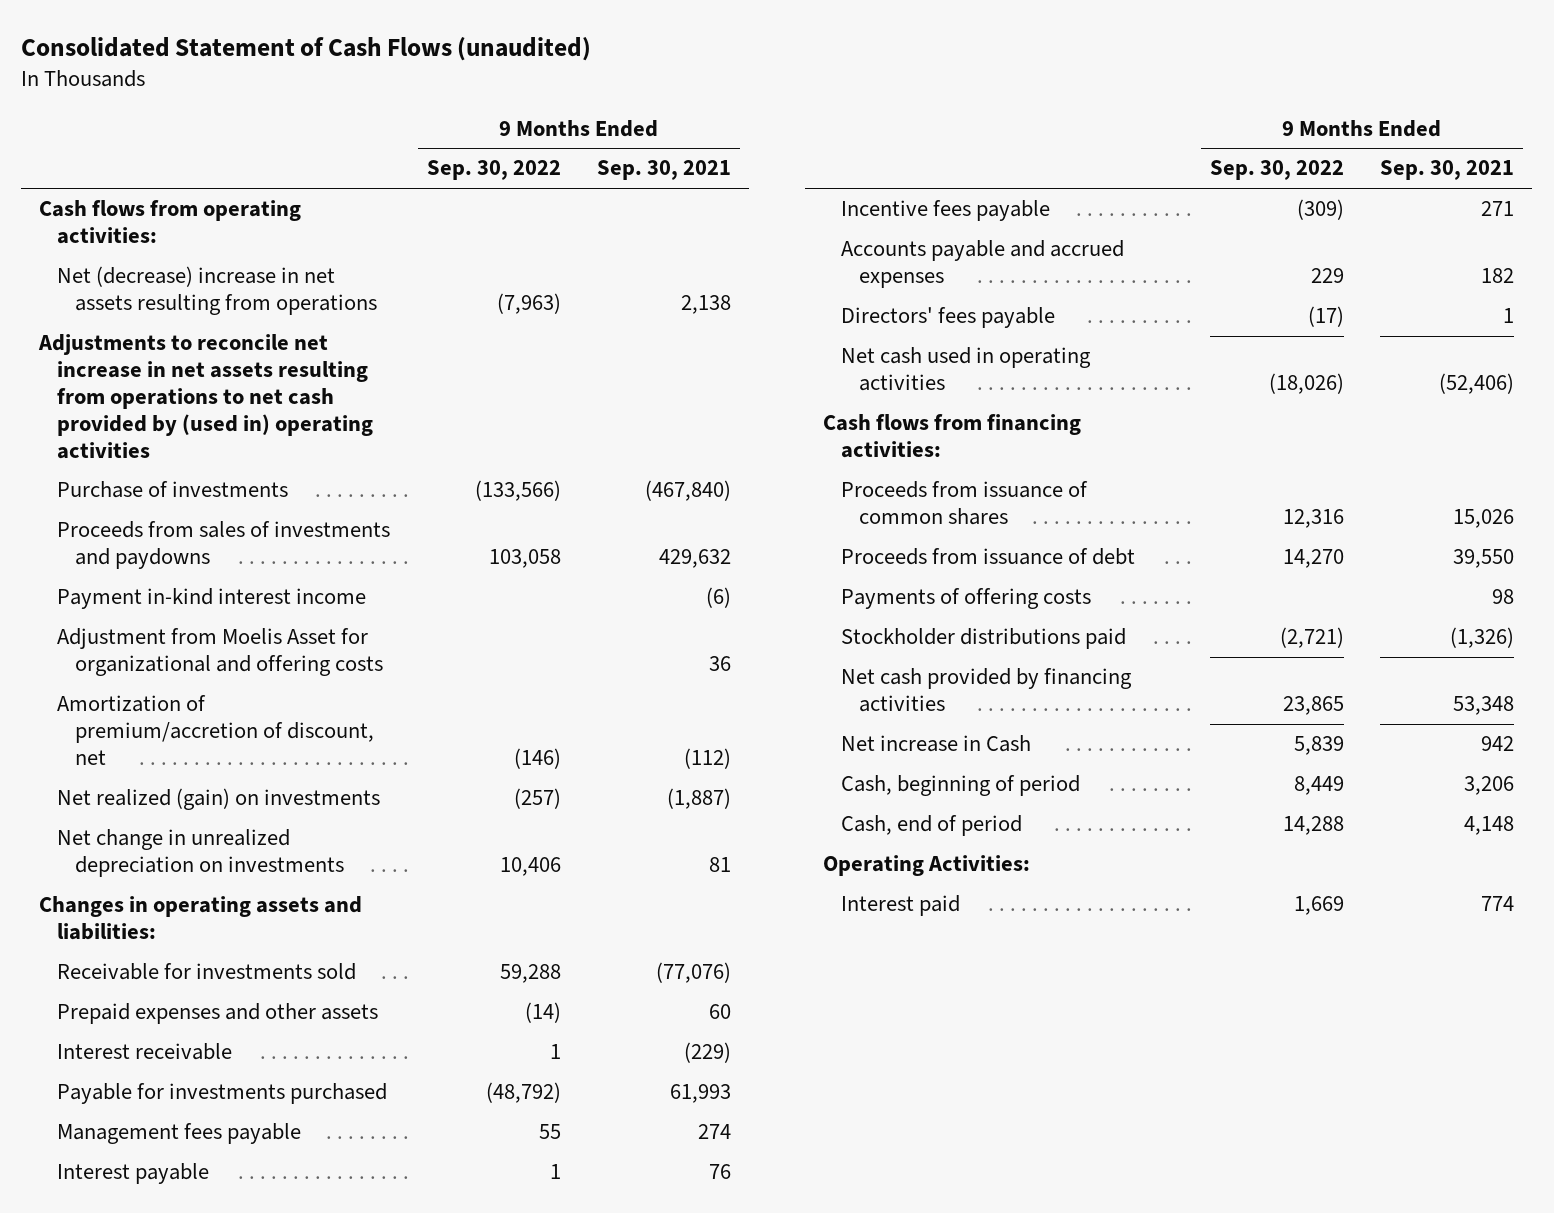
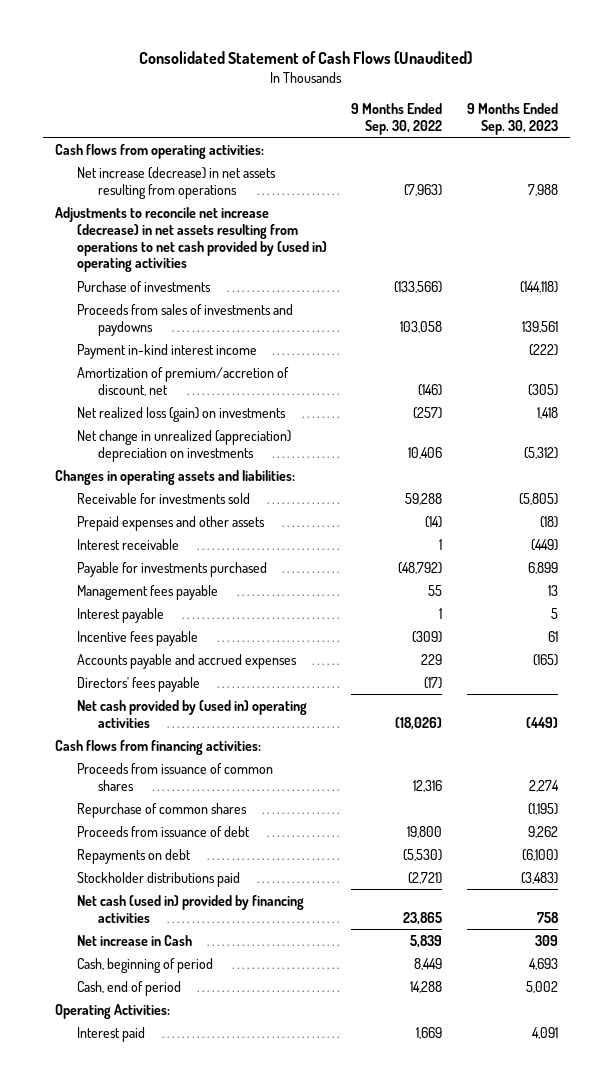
- Consolidated Statement of Cash Flows (unaudited)
+ Consolidated Statement of Cash Flows (Unaudited)
- | 9 Months Ended Sep. 30, 2022 | 9 Months Ended Sep. 30, 2021
+ | 9 Months Ended Sep. 30, 2022 | 9 Months Ended Sep. 30, 2023
- Net (decrease) increase in net assets resulting from operations | (7,963) | 2,138
- Adjustments to reconcile net increase in net assets resulting from operations to net cash provided by (used in) operating activities
+ Net increase (decrease) in net assets resulting from operations | (7,963) | 7,988
+ Adjustments to reconcile net increase (decrease) in net assets resulting from operations to net cash provided by (used in) operating activities
- Adjustment from Moelis Asset for organizational and offering costs | | 36
- Net realized (gain) on investments | (257) | (1,887)
- Net change in unrealized depreciation on investments | 10,406 | 81
+ Net realized loss (gain) on investments | (257) | 1,418
+ Net change in unrealized (appreciation) depreciation on investments | 10,406 | (5,312)
- Net cash used in operating activities | (18,026) | (52,406)
+ Net cash provided by (used in) operating activities | (18,026) | (449)
- Proceeds from issuance of debt | 14,270 | 39,550
- Payments of offering costs | | 98
+ Repurchase of common shares | | (1,195)
+ Proceeds from issuance of debt | 19,800 | 9,262
+ Repayments on debt | (5,530) | (6,100)
- Net cash provided by financing activities | 23,865 | 53,348
+ Net cash (used in) provided by financing activities | 23,865 | 758

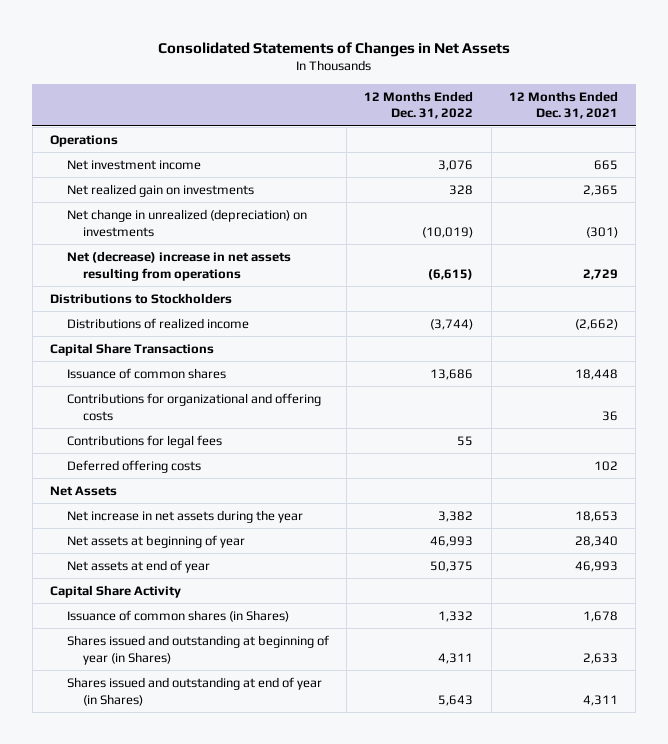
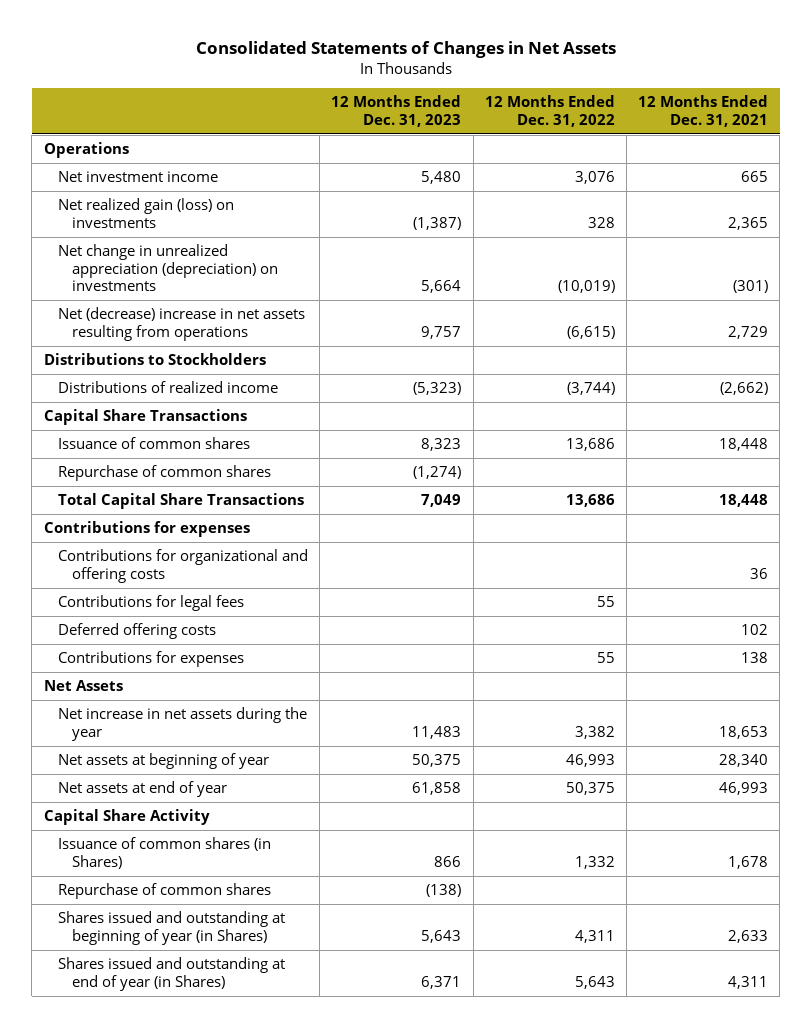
- | 12 Months Ended Dec. 31, 2022 | 12 Months Ended Dec. 31, 2021
+ | 12 Months Ended Dec. 31, 2023 | 12 Months Ended Dec. 31, 2022 | 12 Months Ended Dec. 31, 2021
- Net realized gain on investments | 328 | 2,365
- Net change in unrealized (depreciation) on investments | (10,019) | (301)
+ Net realized gain (loss) on investments | (1,387) | 328 | 2,365
+ Net change in unrealized appreciation (depreciation) on investments | 5,664 | (10,019) | (301)
+ Repurchase of common shares | (1,274) | |
+ Total Capital Share Transactions | 7,049 | 13,686 | 18,448
+ Contributions for expenses
+ Contributions for expenses | | 55 | 138
+ Repurchase of common shares | (138) | |

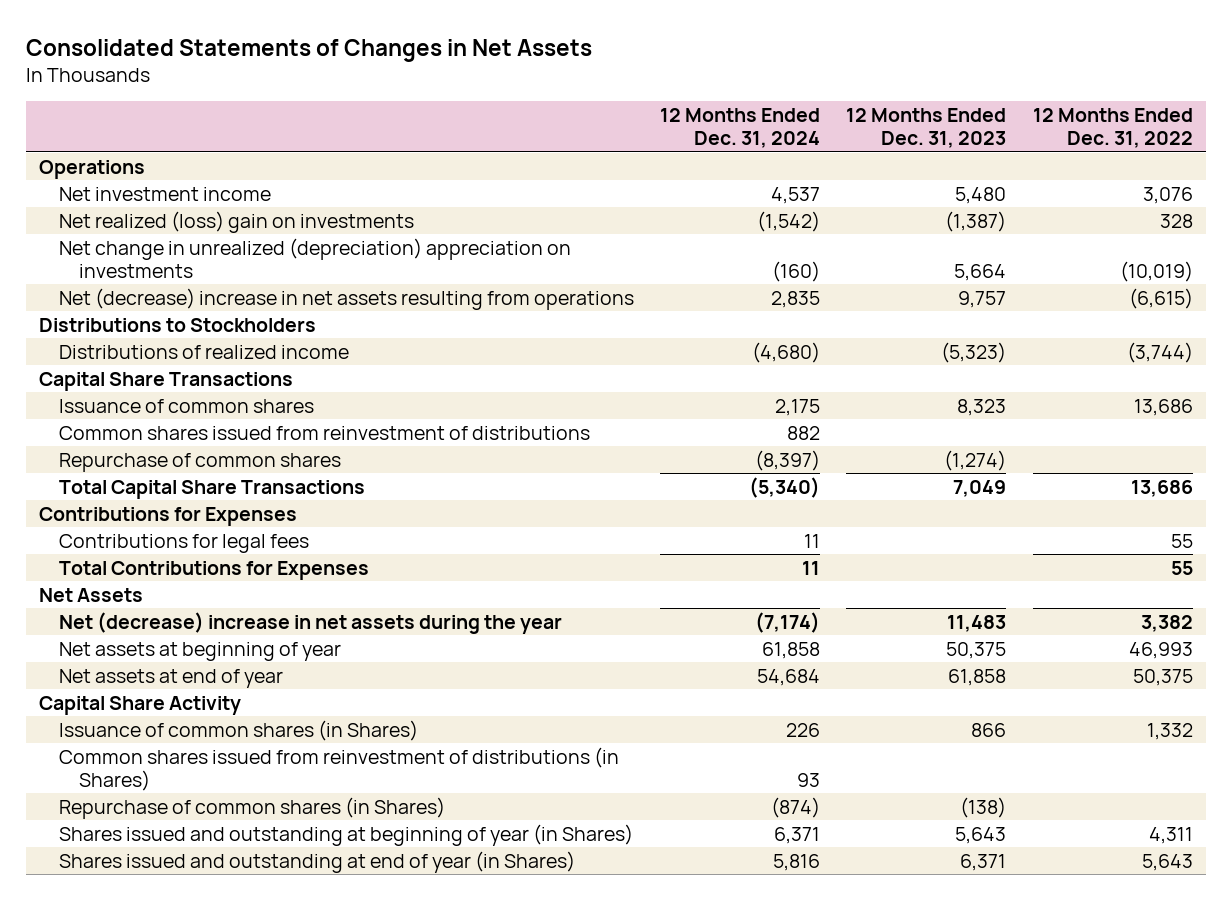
- | 12 Months Ended Dec. 31, 2023 | 12 Months Ended Dec. 31, 2022 | 12 Months Ended Dec. 31, 2021
+ | 12 Months Ended Dec. 31, 2024 | 12 Months Ended Dec. 31, 2023 | 12 Months Ended Dec. 31, 2022
- Net realized gain (loss) on investments | (1,387) | 328 | 2,365
- Net change in unrealized appreciation (depreciation) on investments | 5,664 | (10,019) | (301)
+ Net realized (loss) gain on investments | (1,542) | (1,387) | 328
+ Net change in unrealized (depreciation) appreciation on investments | (160) | 5,664 | (10,019)
+ Common shares issued from reinvestment of distributions | 882 | |
- Contributions for expenses
- Contributions for organizational and offering costs | | | 36
+ Contributions for Expenses
- Deferred offering costs | | | 102
- Contributions for expenses | | 55 | 138
+ Total Contributions for Expenses | 11 | | 55
- Net increase in net assets during the year | 11,483 | 3,382 | 18,653
+ Net (decrease) increase in net assets during the year | (7,174) | 11,483 | 3,382
- Repurchase of common shares | (138) | |
+ Common shares issued from reinvestment of distributions (in Shares) | 93 | |
+ Repurchase of common shares (in Shares) | (874) | (138) |

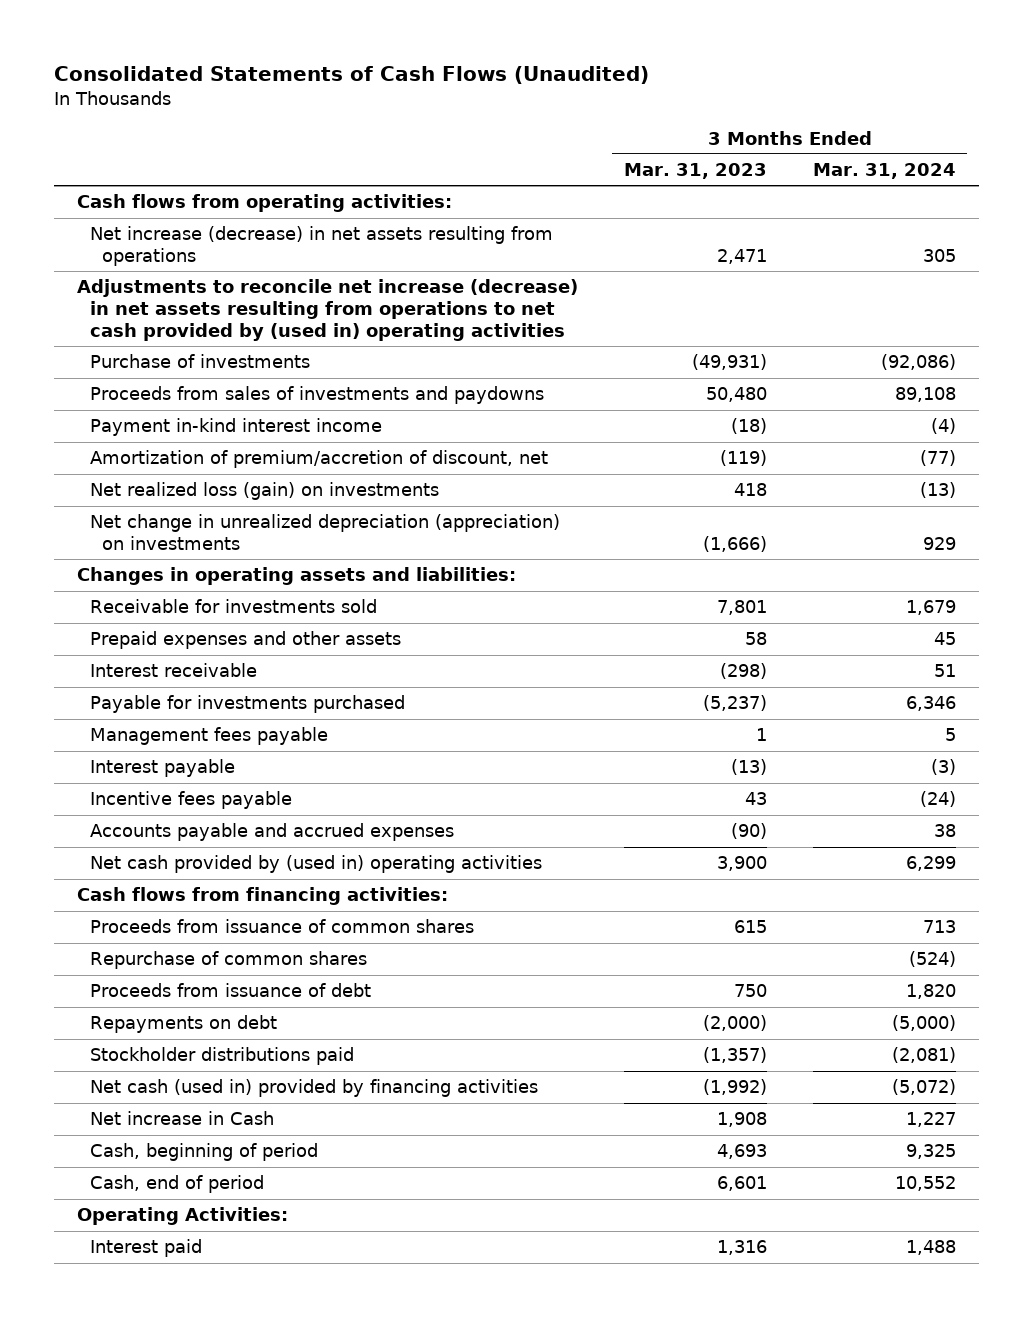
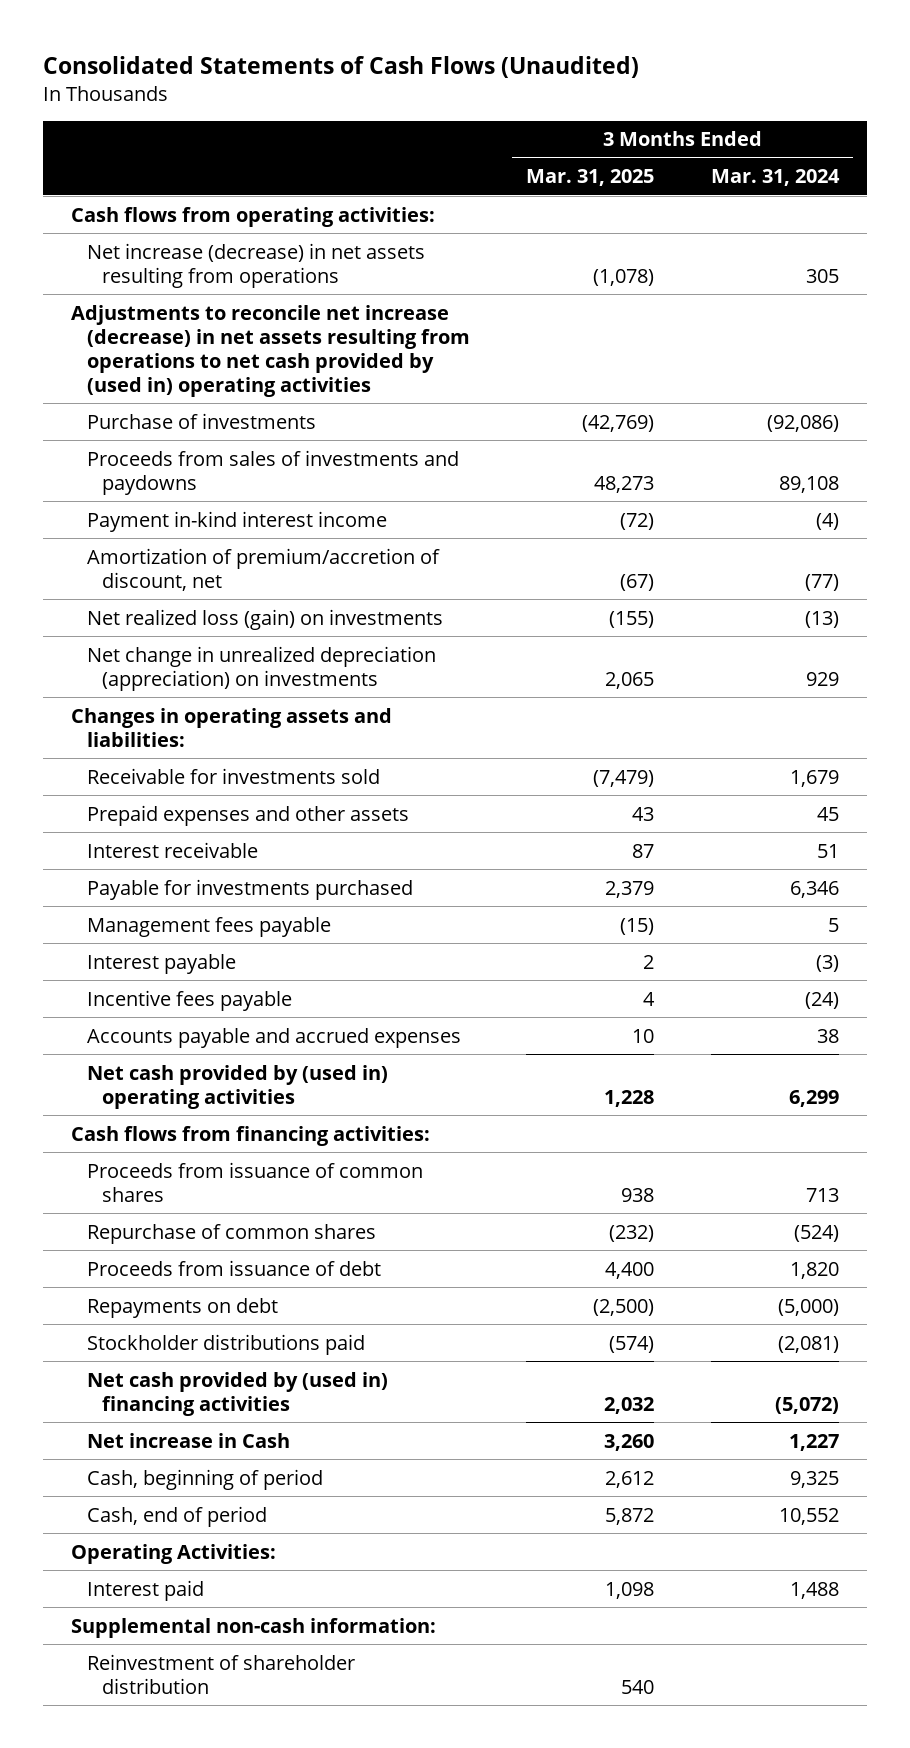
- | 3 Months Ended Mar. 31, 2023 | 3 Months Ended Mar. 31, 2024
+ | 3 Months Ended Mar. 31, 2025 | 3 Months Ended Mar. 31, 2024
- Net cash (used in) provided by financing activities | (1,992) | (5,072)
+ Net cash provided by (used in) financing activities | 2,032 | (5,072)
+ Supplemental non-cash information:
+ Reinvestment of shareholder distribution | 540 |

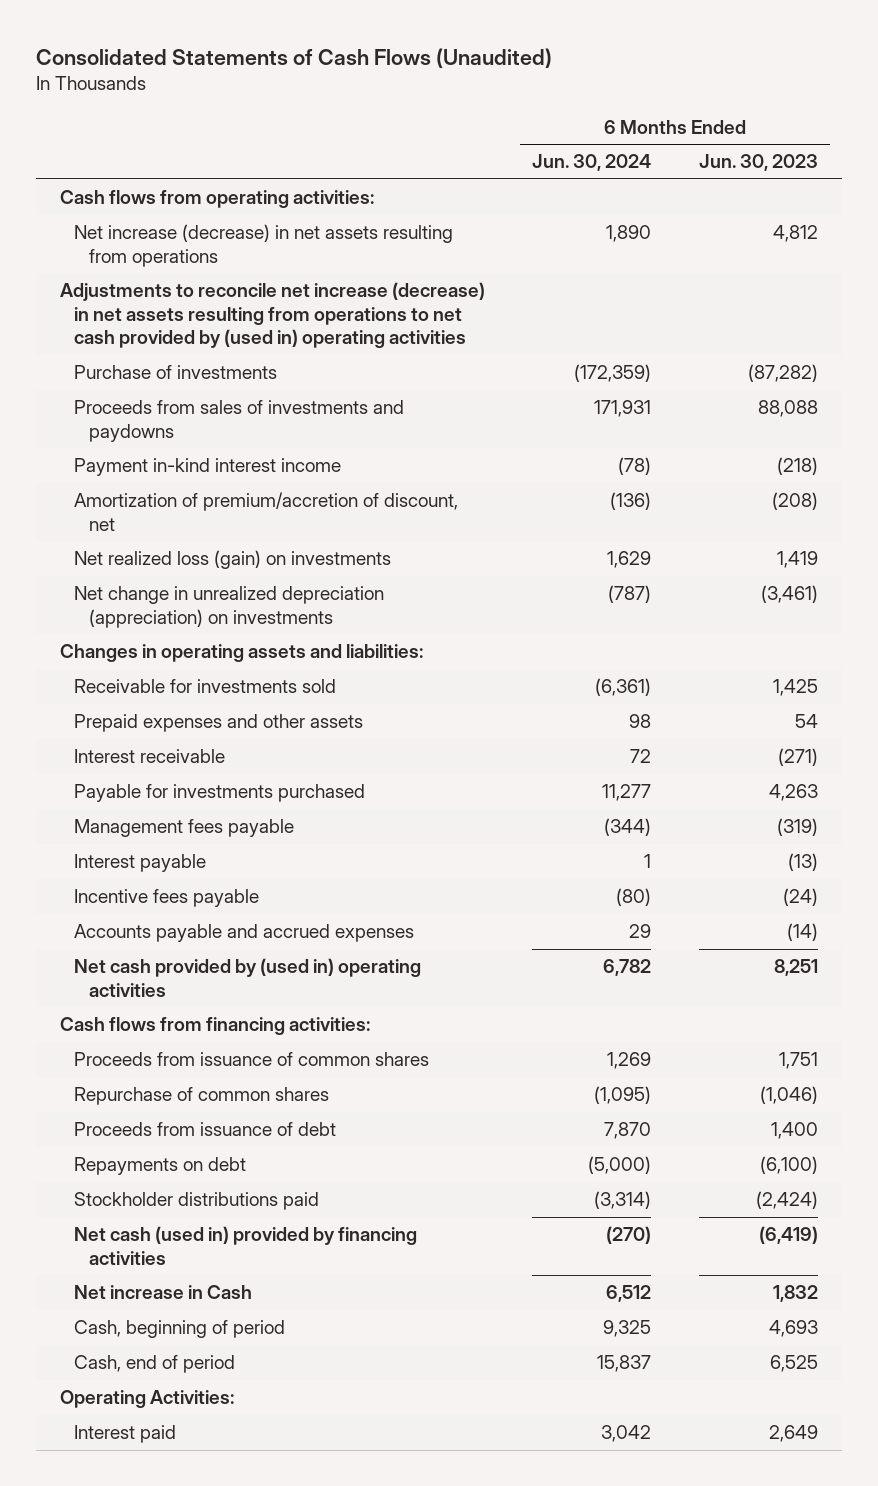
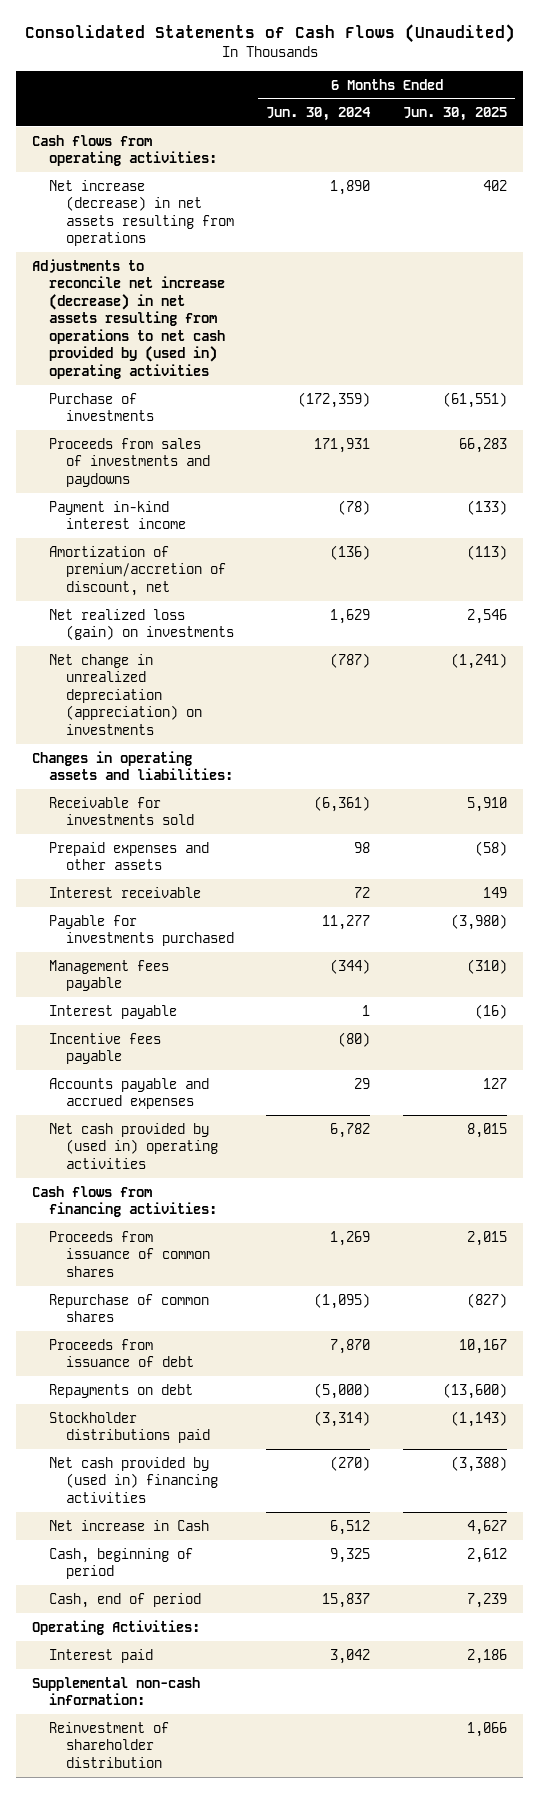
- | 6 Months Ended Jun. 30, 2024 | 6 Months Ended Jun. 30, 2023
+ | 6 Months Ended Jun. 30, 2024 | 6 Months Ended Jun. 30, 2025
- Net cash (used in) provided by financing activities | (270) | (6,419)
+ Net cash provided by (used in) financing activities | (270) | (3,388)
+ Supplemental non-cash information:
+ Reinvestment of shareholder distribution | | 1,066

